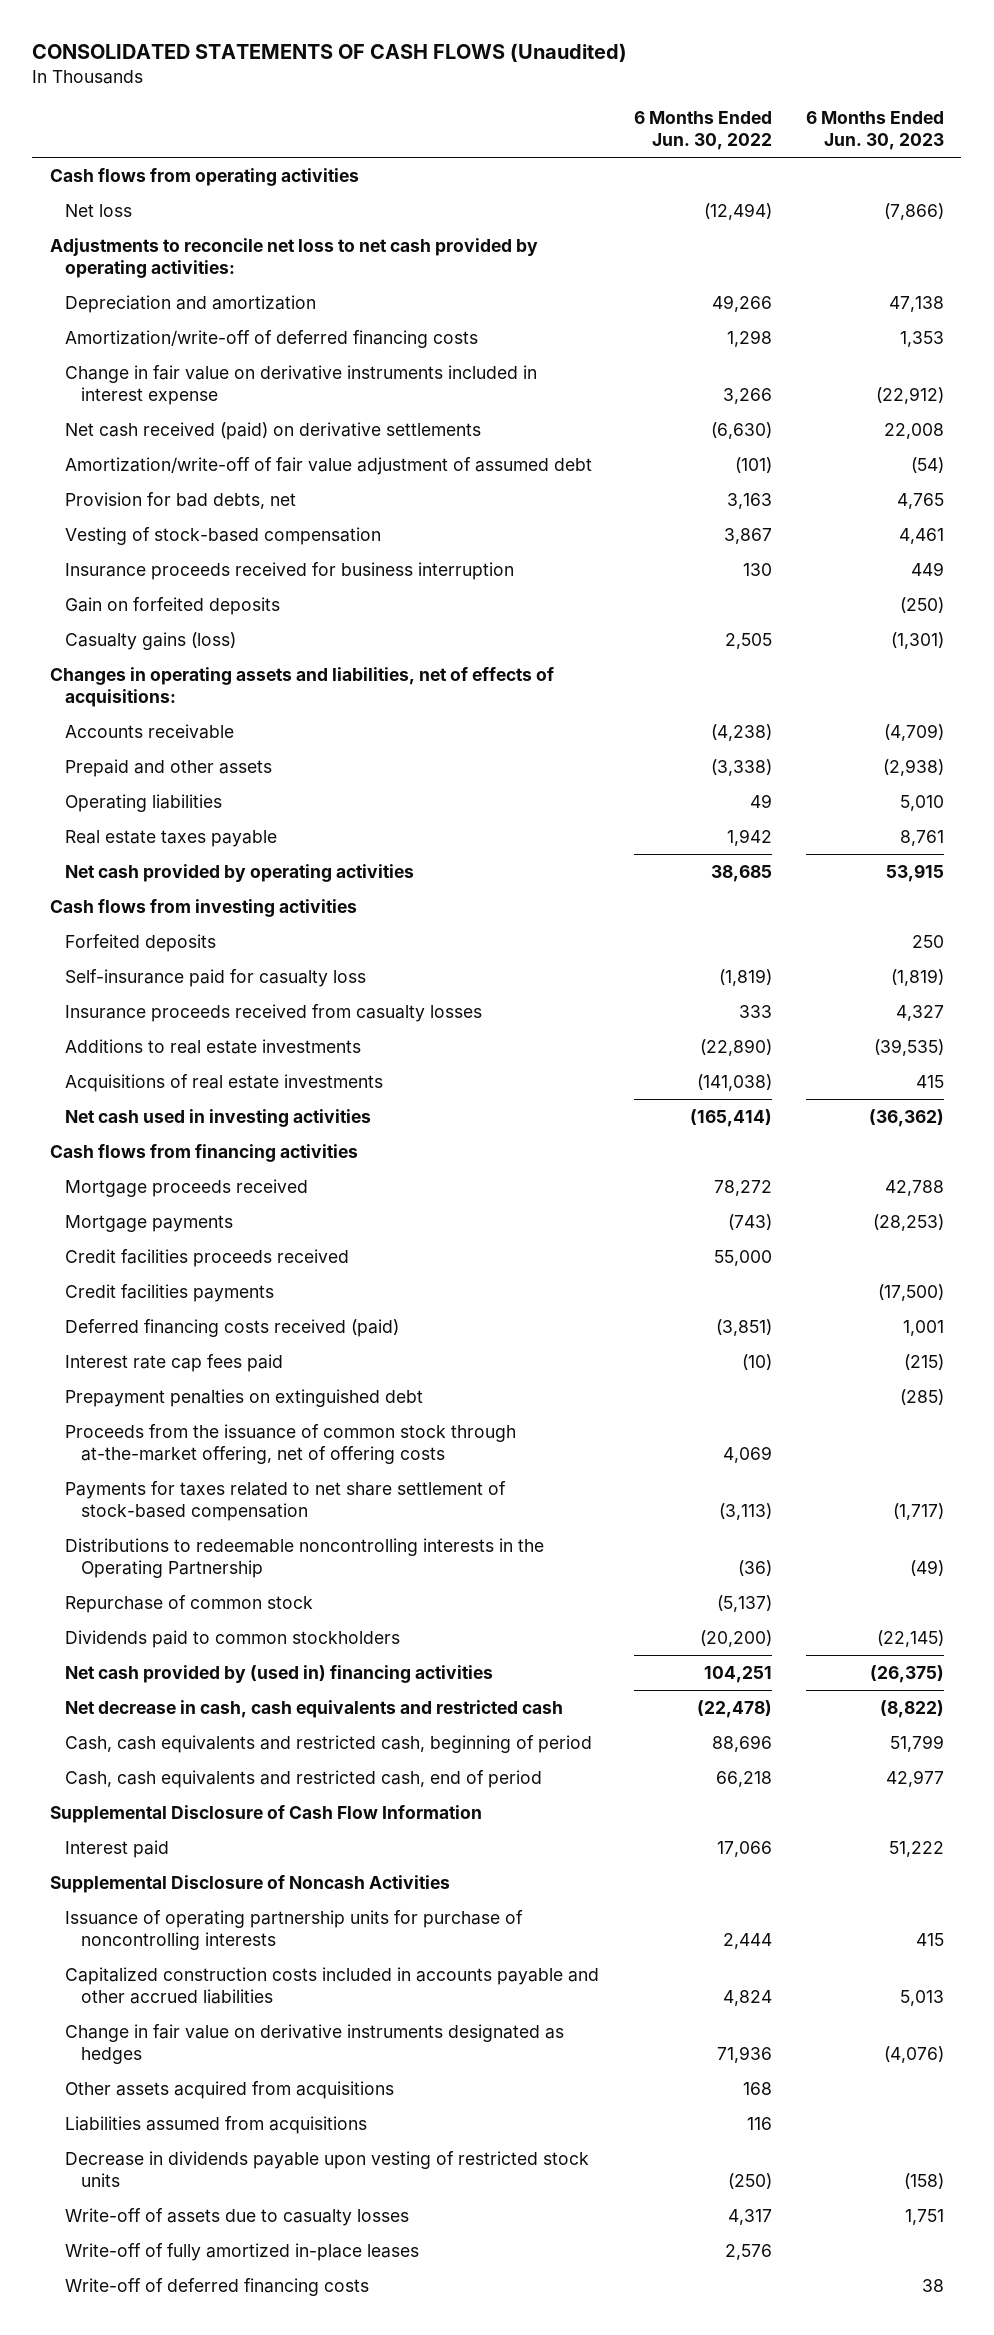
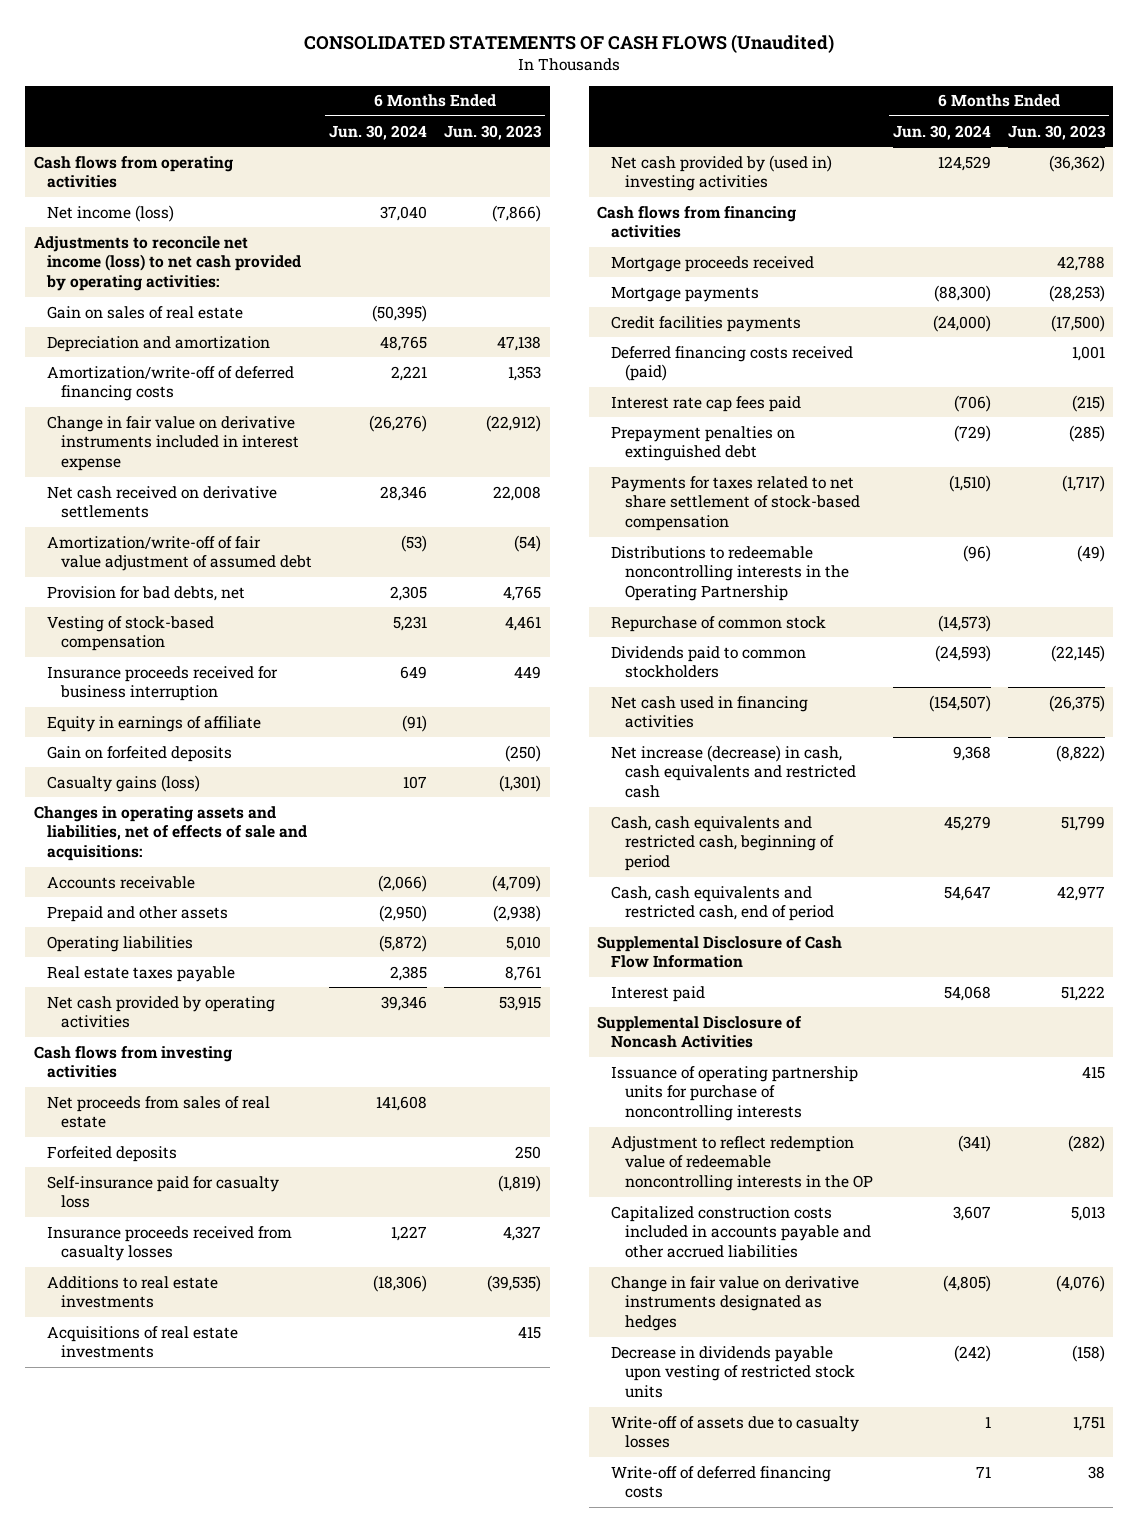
- | 6 Months Ended Jun. 30, 2022 | 6 Months Ended Jun. 30, 2023
+ | 6 Months Ended Jun. 30, 2024 | 6 Months Ended Jun. 30, 2023
- Net loss | (12,494) | (7,866)
- Adjustments to reconcile net loss to net cash provided by operating activities:
+ Net income (loss) | 37,040 | (7,866)
+ Adjustments to reconcile net income (loss) to net cash provided by operating activities:
+ Gain on sales of real estate | (50,395) |
- Net cash received (paid) on derivative settlements | (6,630) | 22,008
+ Net cash received on derivative settlements | 28,346 | 22,008
+ Equity in earnings of affiliate | (91) |
- Changes in operating assets and liabilities, net of effects of acquisitions:
+ Changes in operating assets and liabilities, net of effects of sale and acquisitions:
+ Net proceeds from sales of real estate | 141,608 |
- Net cash used in investing activities | (165,414) | (36,362)
+ Net cash provided by (used in) investing activities | 124,529 | (36,362)
- Credit facilities proceeds received | 55,000 |
- Proceeds from the issuance of common stock through at-the-market offering, net of offering costs | 4,069 |
- Net cash provided by (used in) financing activities | 104,251 | (26,375)
- Net decrease in cash, cash equivalents and restricted cash | (22,478) | (8,822)
+ Net cash used in financing activities | (154,507) | (26,375)
+ Net increase (decrease) in cash, cash equivalents and restricted cash | 9,368 | (8,822)
+ Adjustment to reflect redemption value of redeemable noncontrolling interests in the OP | (341) | (282)
- Other assets acquired from acquisitions | 168 |
- Liabilities assumed from acquisitions | 116 |
- Write-off of fully amortized in-place leases | 2,576 |

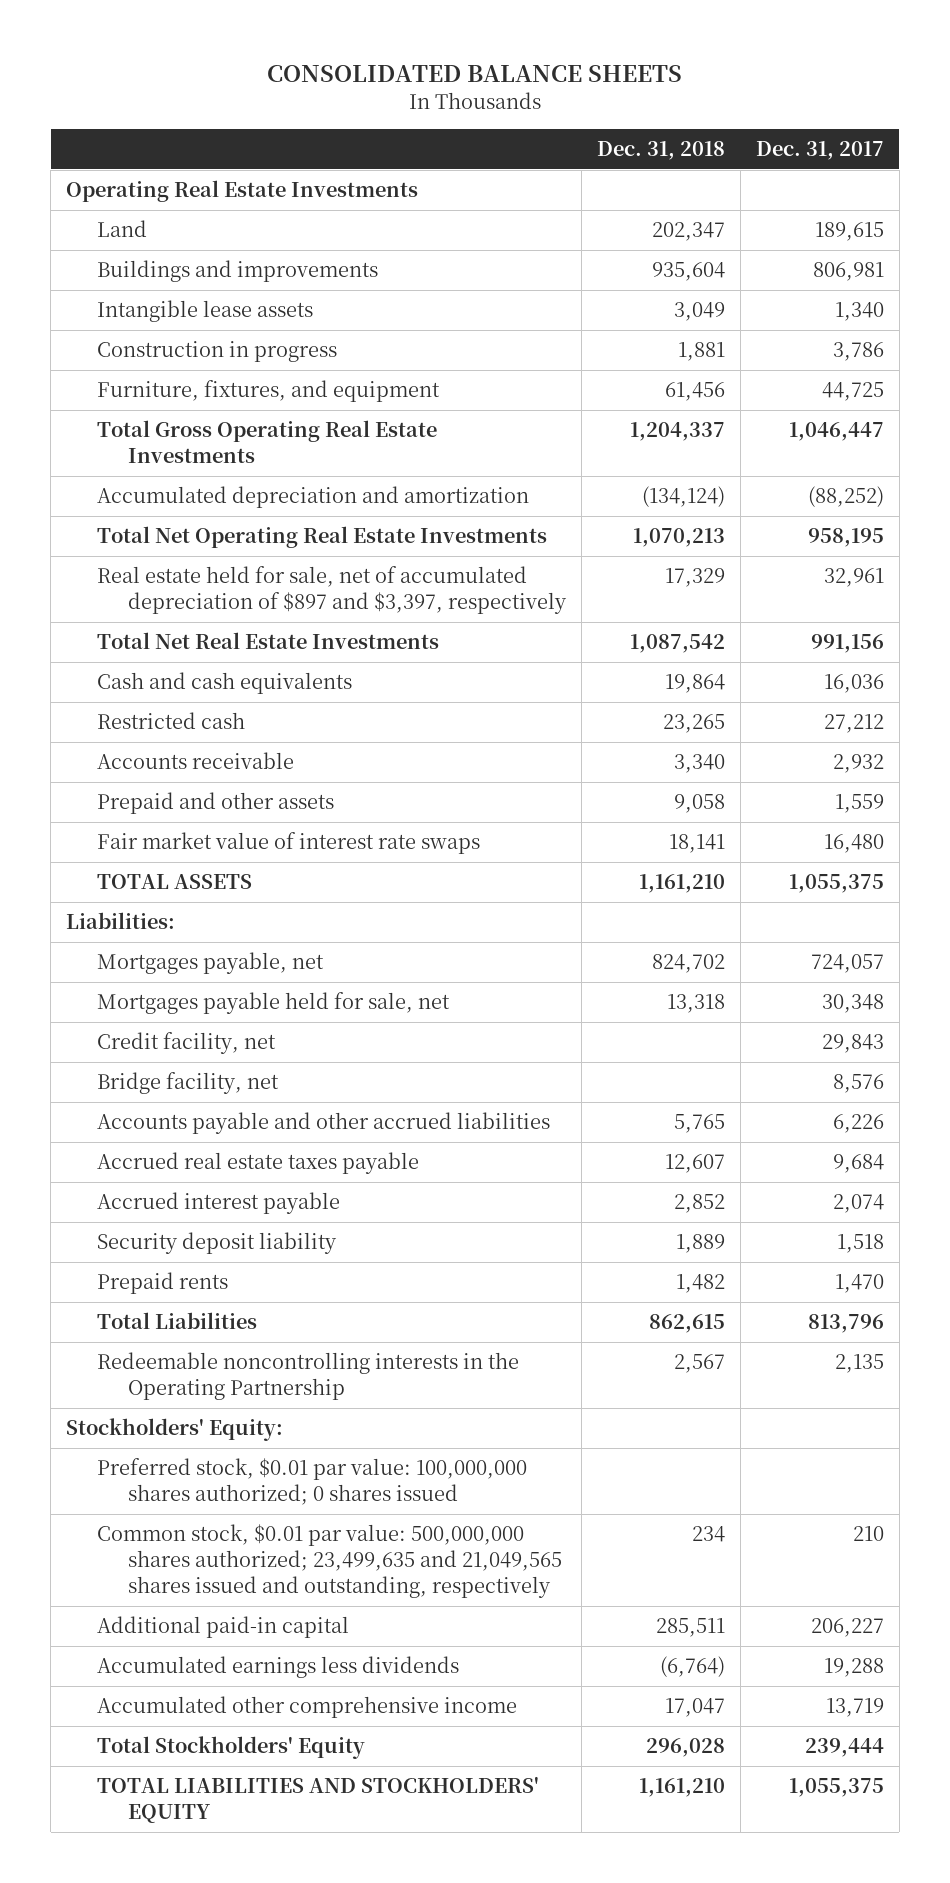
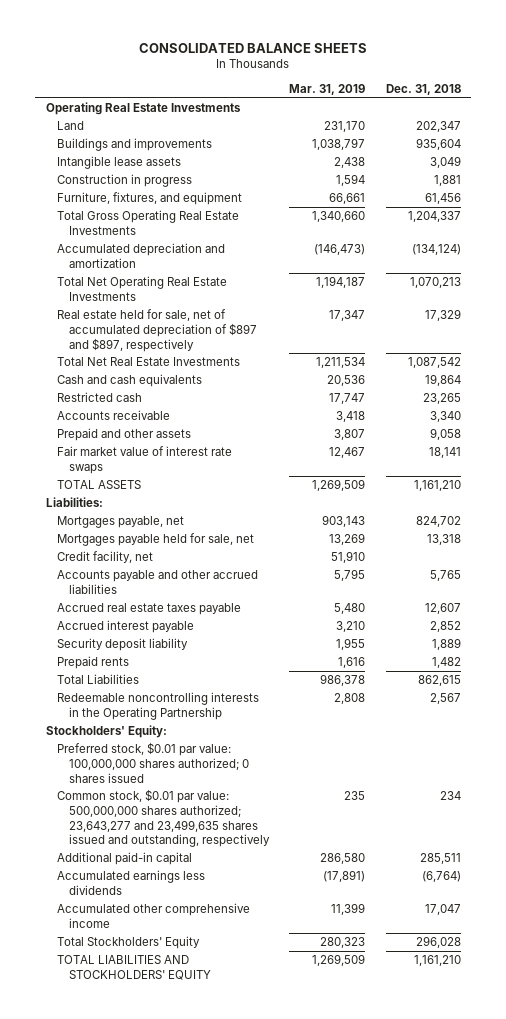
- | Dec. 31, 2018 | Dec. 31, 2017
+ | Mar. 31, 2019 | Dec. 31, 2018
- Real estate held for sale, net of accumulated depreciation of $897 and $3,397, respectively | 17,329 | 32,961
+ Real estate held for sale, net of accumulated depreciation of $897 and $897, respectively | 17,347 | 17,329
- Bridge facility, net | | 8,576
- Common stock, $0.01 par value: 500,000,000 shares authorized; 23,499,635 and 21,049,565 shares issued and outstanding, respectively | 234 | 210
+ Common stock, $0.01 par value: 500,000,000 shares authorized; 23,643,277 and 23,499,635 shares issued and outstanding, respectively | 235 | 234

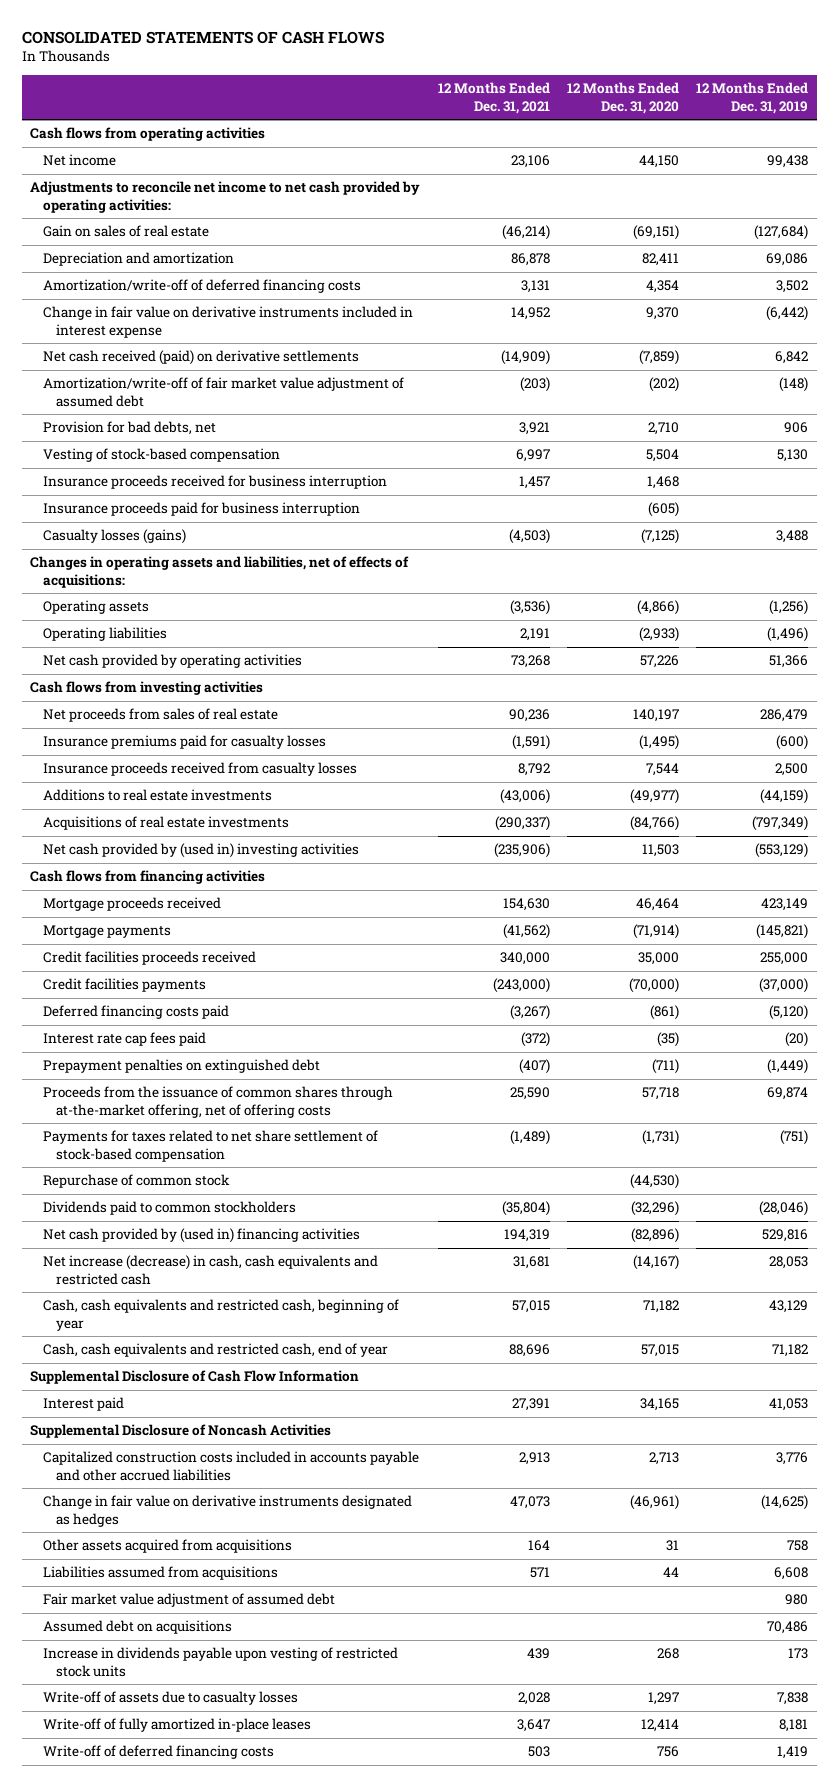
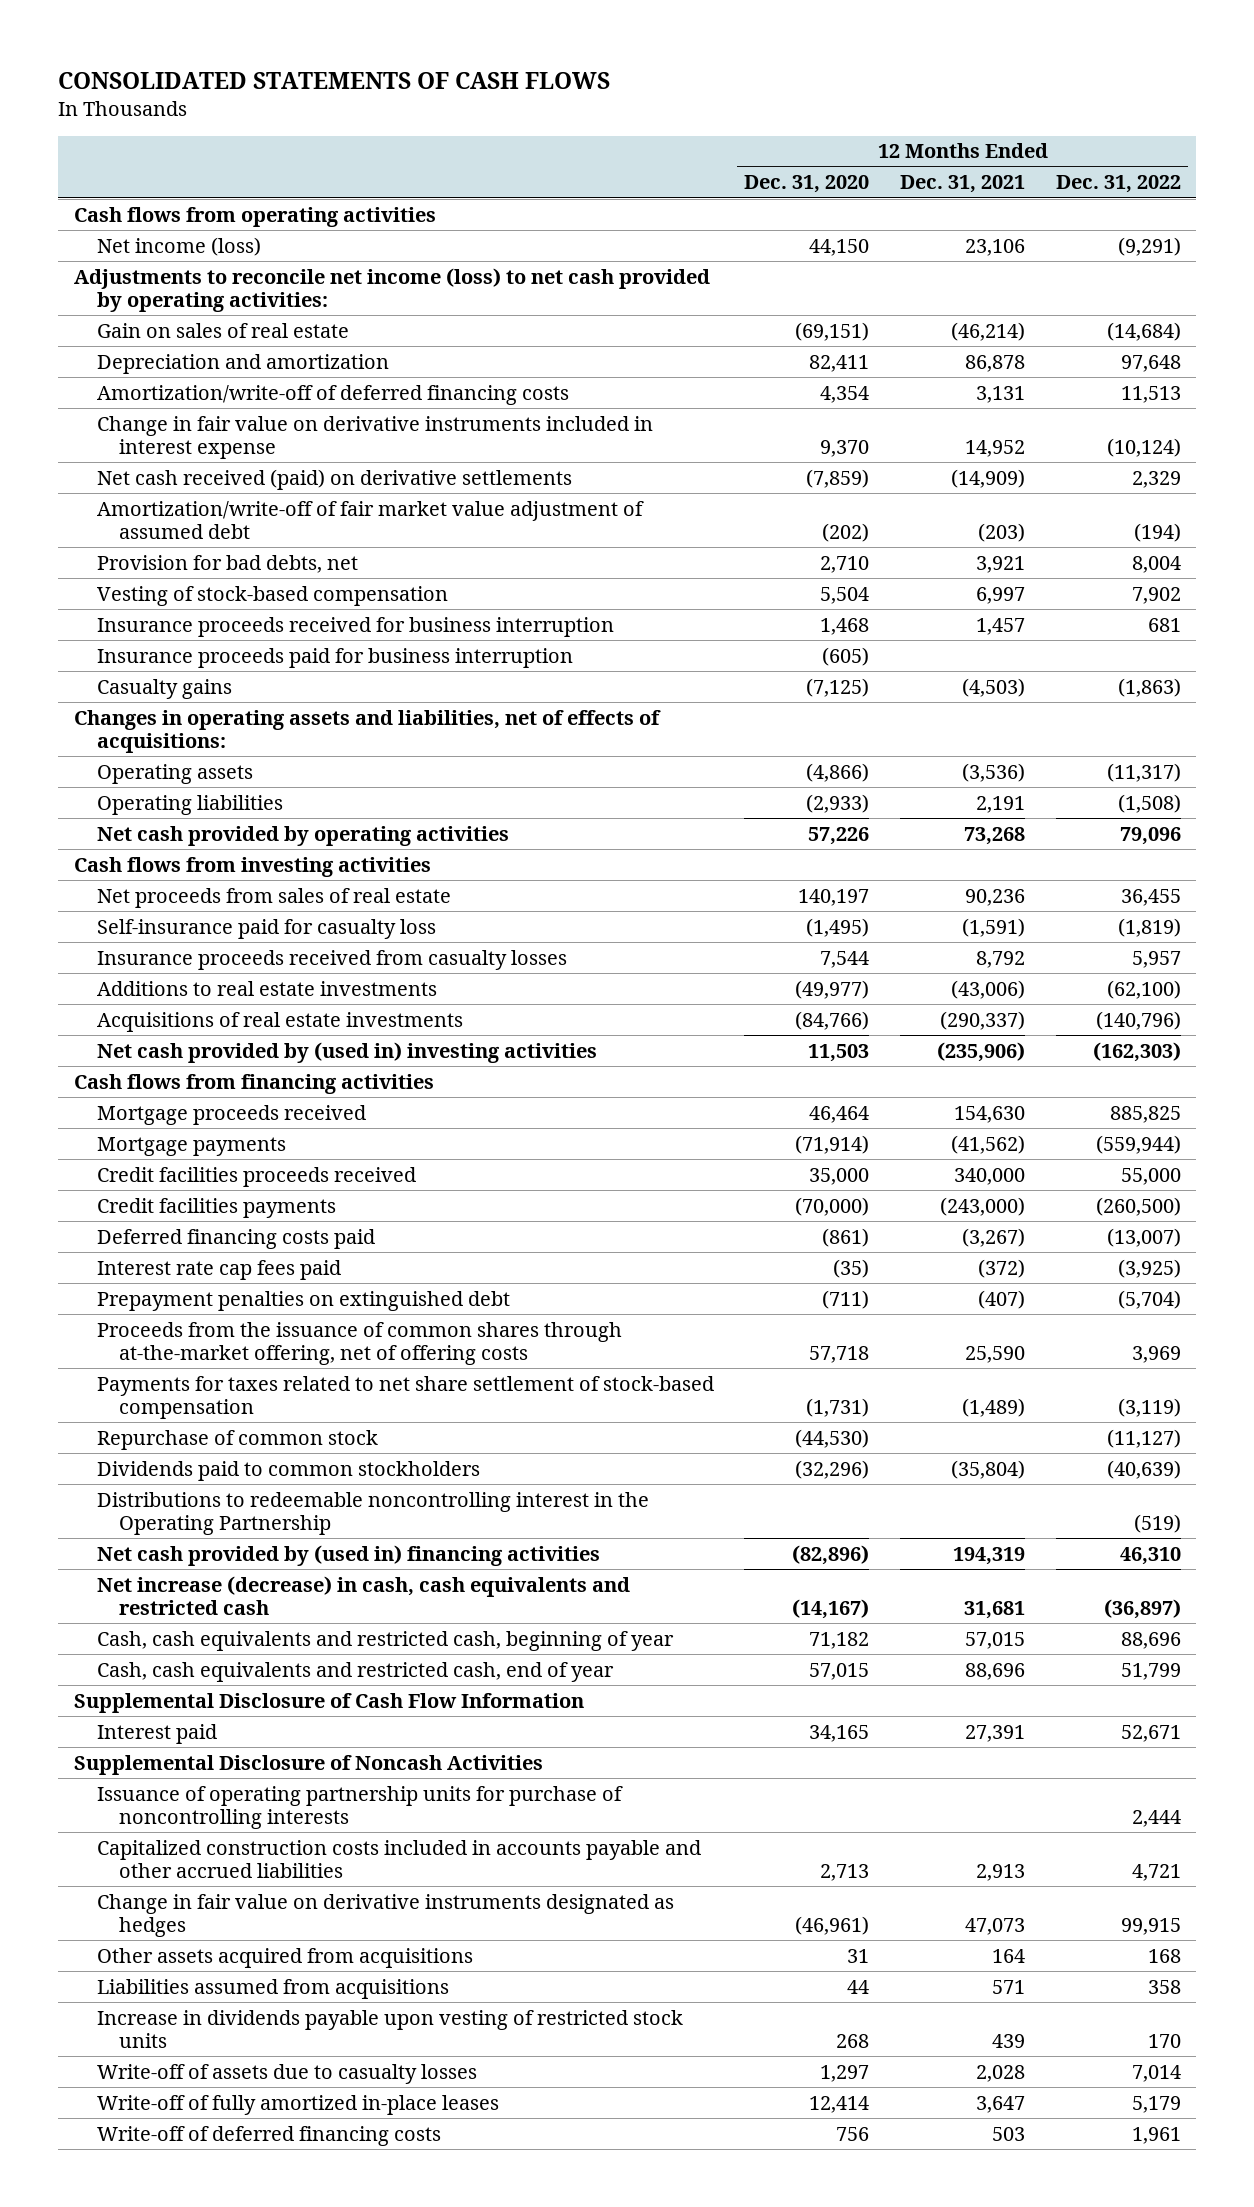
- | 12 Months Ended Dec. 31, 2021 | 12 Months Ended Dec. 31, 2020 | 12 Months Ended Dec. 31, 2019
+ | 12 Months Ended Dec. 31, 2020 | 12 Months Ended Dec. 31, 2021 | 12 Months Ended Dec. 31, 2022
- Net income | 23,106 | 44,150 | 99,438
- Adjustments to reconcile net income to net cash provided by operating activities:
+ Net income (loss) | 44,150 | 23,106 | (9,291)
+ Adjustments to reconcile net income (loss) to net cash provided by operating activities:
- Casualty losses (gains) | (4,503) | (7,125) | 3,488
+ Casualty gains | (7,125) | (4,503) | (1,863)
- Insurance premiums paid for casualty losses | (1,591) | (1,495) | (600)
+ Self-insurance paid for casualty loss | (1,495) | (1,591) | (1,819)
+ Distributions to redeemable noncontrolling interest in the Operating Partnership | | | (519)
+ Issuance of operating partnership units for purchase of noncontrolling interests | | | 2,444
- Fair market value adjustment of assumed debt | | | 980
- Assumed debt on acquisitions | | | 70,486

